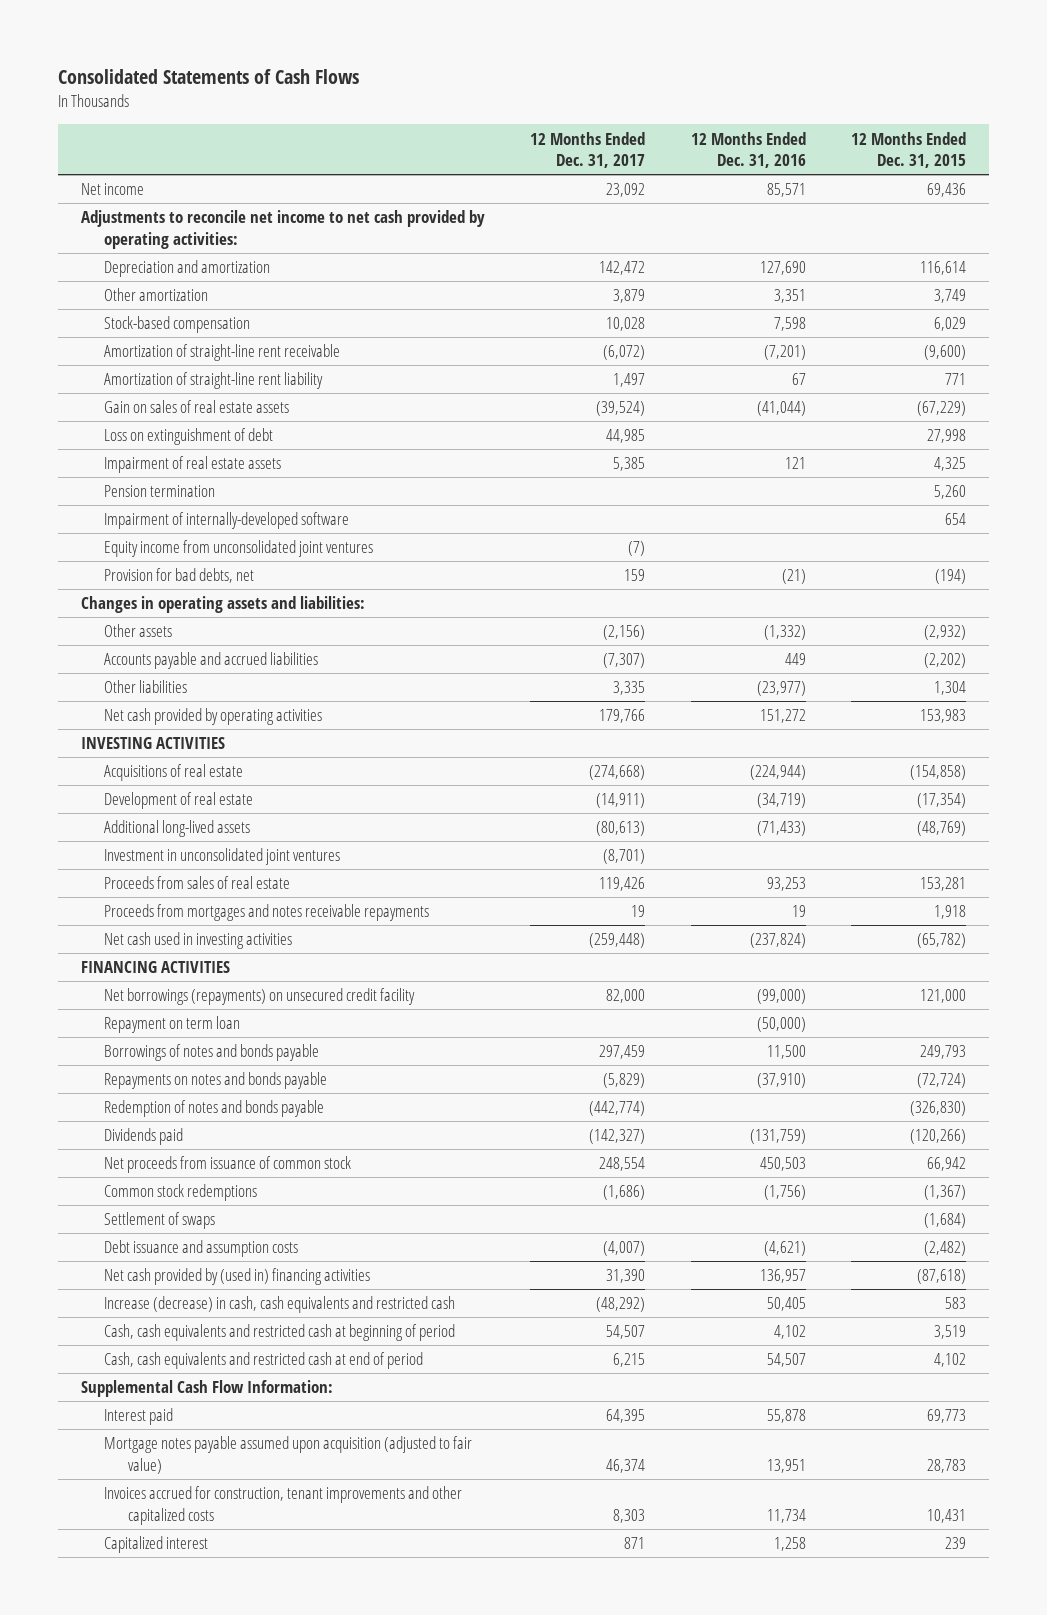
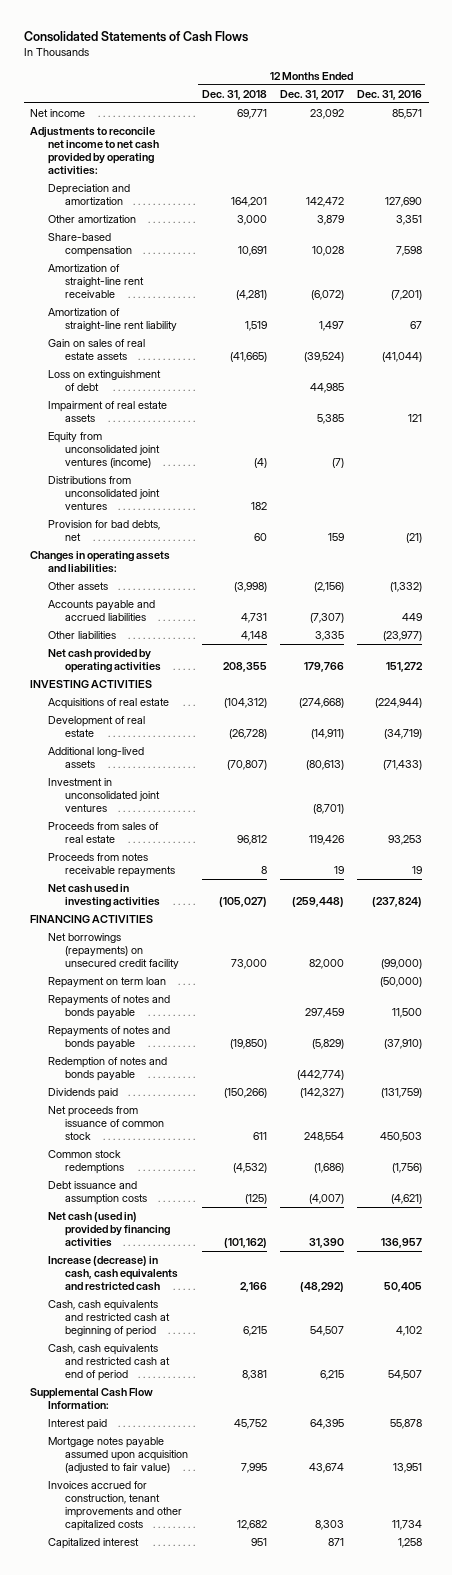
- | 12 Months Ended Dec. 31, 2017 | 12 Months Ended Dec. 31, 2016 | 12 Months Ended Dec. 31, 2015
+ | 12 Months Ended Dec. 31, 2018 | 12 Months Ended Dec. 31, 2017 | 12 Months Ended Dec. 31, 2016
- Stock-based compensation | 10,028 | 7,598 | 6,029
+ Share-based compensation | 10,691 | 10,028 | 7,598
- Pension termination | | | 5,260
- Impairment of internally-developed software | | | 654
- Equity income from unconsolidated joint ventures | (7) | |
+ Equity from unconsolidated joint ventures (income) | (4) | (7) |
+ Distributions from unconsolidated joint ventures | 182 | |
- Proceeds from mortgages and notes receivable repayments | 19 | 19 | 1,918
+ Proceeds from notes receivable repayments | 8 | 19 | 19
- Borrowings of notes and bonds payable | 297,459 | 11,500 | 249,793
- Repayments on notes and bonds payable | (5,829) | (37,910) | (72,724)
+ Repayments of notes and bonds payable | | 297,459 | 11,500
+ Repayments of notes and bonds payable | (19,850) | (5,829) | (37,910)
- Settlement of swaps | | | (1,684)
- Net cash provided by (used in) financing activities | 31,390 | 136,957 | (87,618)
+ Net cash (used in) provided by financing activities | (101,162) | 31,390 | 136,957
- Mortgage notes payable assumed upon acquisition (adjusted to fair value) | 46,374 | 13,951 | 28,783
+ Mortgage notes payable assumed upon acquisition (adjusted to fair value) | 7,995 | 43,674 | 13,951

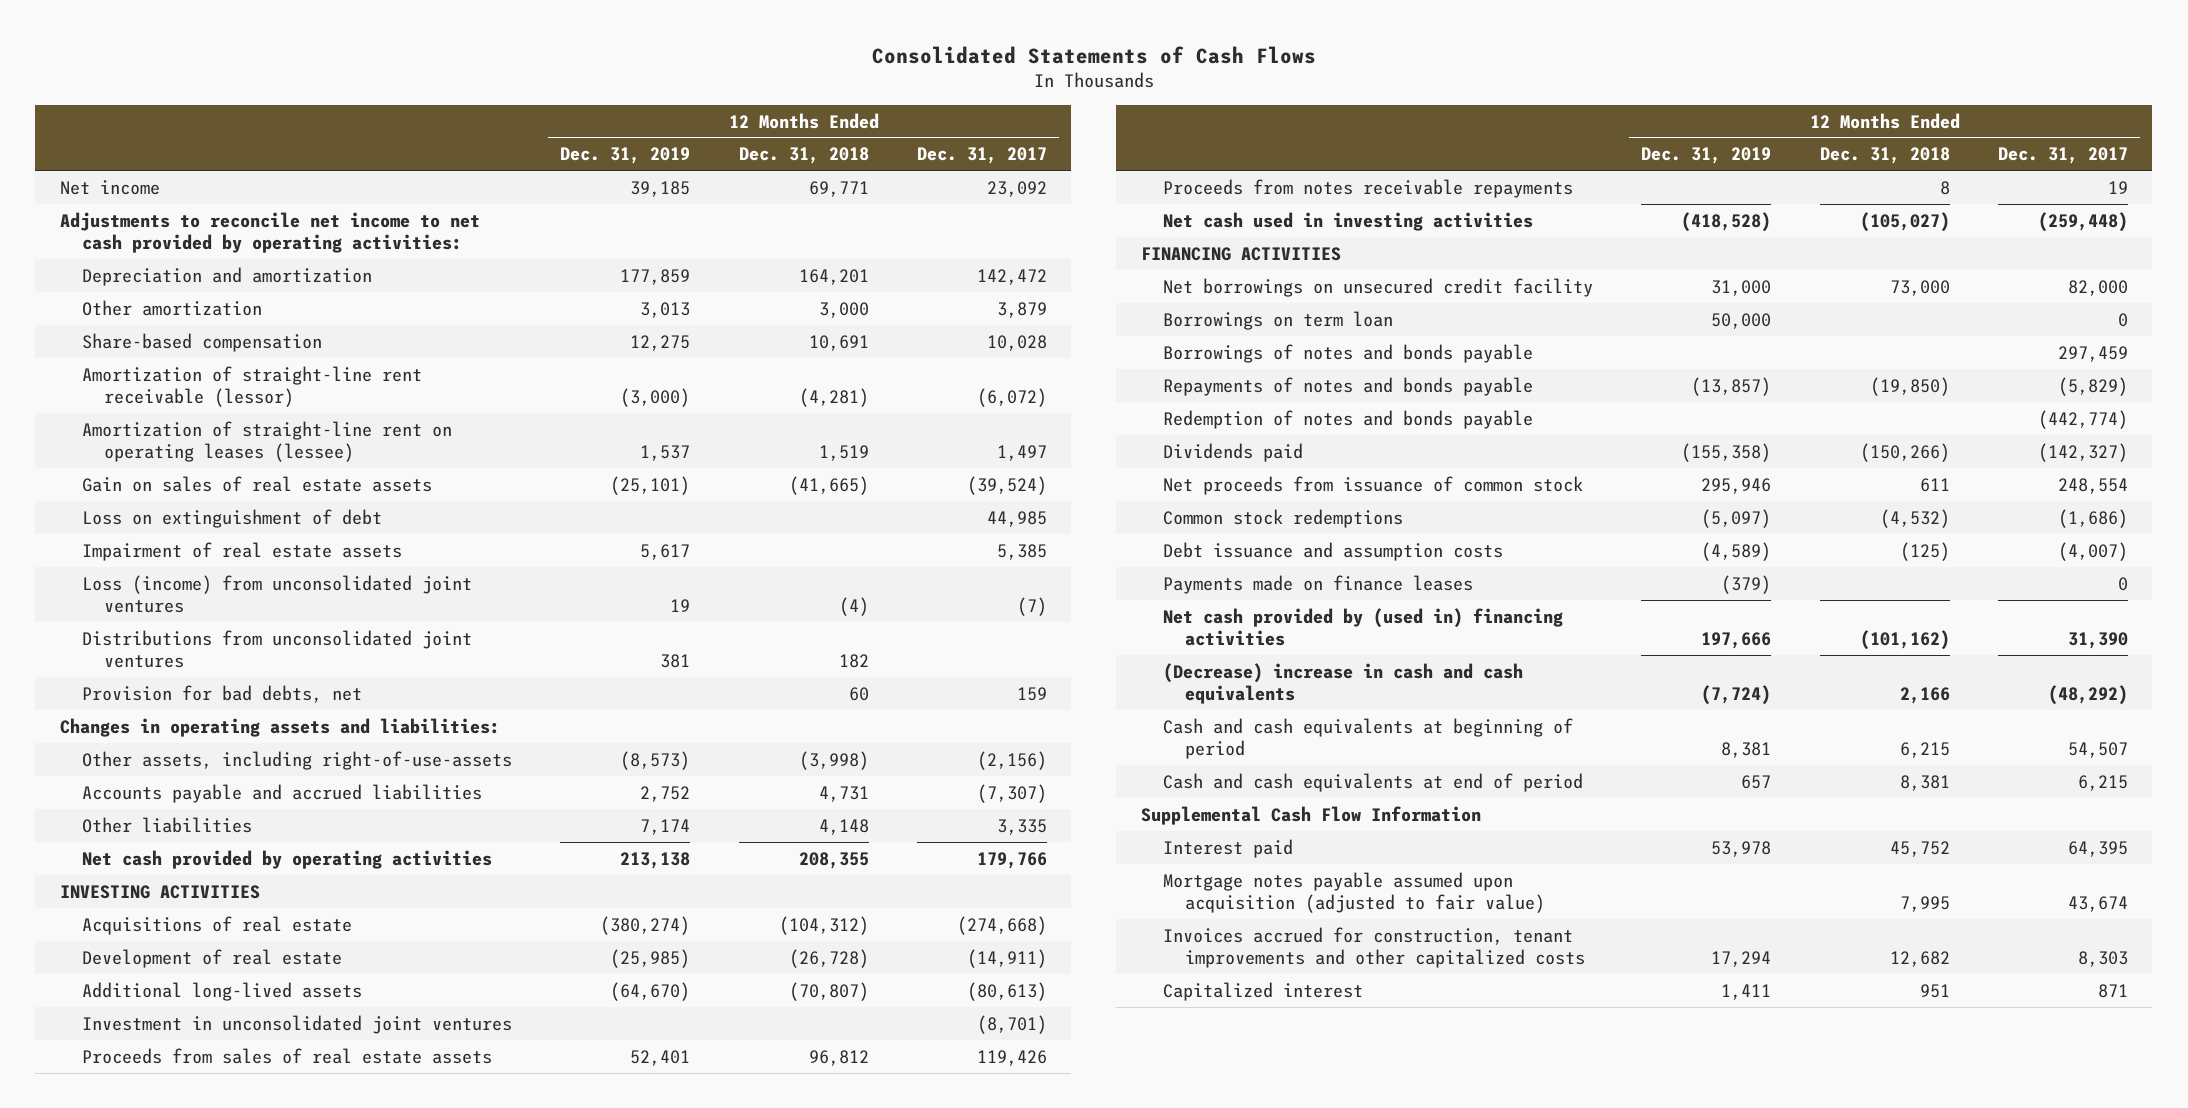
- | 12 Months Ended Dec. 31, 2018 | 12 Months Ended Dec. 31, 2017 | 12 Months Ended Dec. 31, 2016
+ | 12 Months Ended Dec. 31, 2019 | 12 Months Ended Dec. 31, 2018 | 12 Months Ended Dec. 31, 2017
- Amortization of straight-line rent receivable | (4,281) | (6,072) | (7,201)
- Amortization of straight-line rent liability | 1,519 | 1,497 | 67
+ Amortization of straight-line rent receivable (lessor) | (3,000) | (4,281) | (6,072)
+ Amortization of straight-line rent on operating leases (lessee) | 1,537 | 1,519 | 1,497
- Equity from unconsolidated joint ventures (income) | (4) | (7) |
+ Loss (income) from unconsolidated joint ventures | 19 | (4) | (7)
- Other assets | (3,998) | (2,156) | (1,332)
+ Other assets, including right-of-use-assets | (8,573) | (3,998) | (2,156)
- Proceeds from sales of real estate | 96,812 | 119,426 | 93,253
+ Proceeds from sales of real estate assets | 52,401 | 96,812 | 119,426
- Net borrowings (repayments) on unsecured credit facility | 73,000 | 82,000 | (99,000)
- Repayment on term loan | | | (50,000)
- Repayments of notes and bonds payable | | 297,459 | 11,500
+ Net borrowings on unsecured credit facility | 31,000 | 73,000 | 82,000
+ Borrowings on term loan | 50,000 | | 0
+ Borrowings of notes and bonds payable | | | 297,459
- Net cash (used in) provided by financing activities | (101,162) | 31,390 | 136,957
- Increase (decrease) in cash, cash equivalents and restricted cash | 2,166 | (48,292) | 50,405
- Cash, cash equivalents and restricted cash at beginning of period | 6,215 | 54,507 | 4,102
- Cash, cash equivalents and restricted cash at end of period | 8,381 | 6,215 | 54,507
- Supplemental Cash Flow Information:
+ Payments made on finance leases | (379) | | 0
+ Net cash provided by (used in) financing activities | 197,666 | (101,162) | 31,390
+ (Decrease) increase in cash and cash equivalents | (7,724) | 2,166 | (48,292)
+ Cash and cash equivalents at beginning of period | 8,381 | 6,215 | 54,507
+ Cash and cash equivalents at end of period | 657 | 8,381 | 6,215
+ Supplemental Cash Flow Information

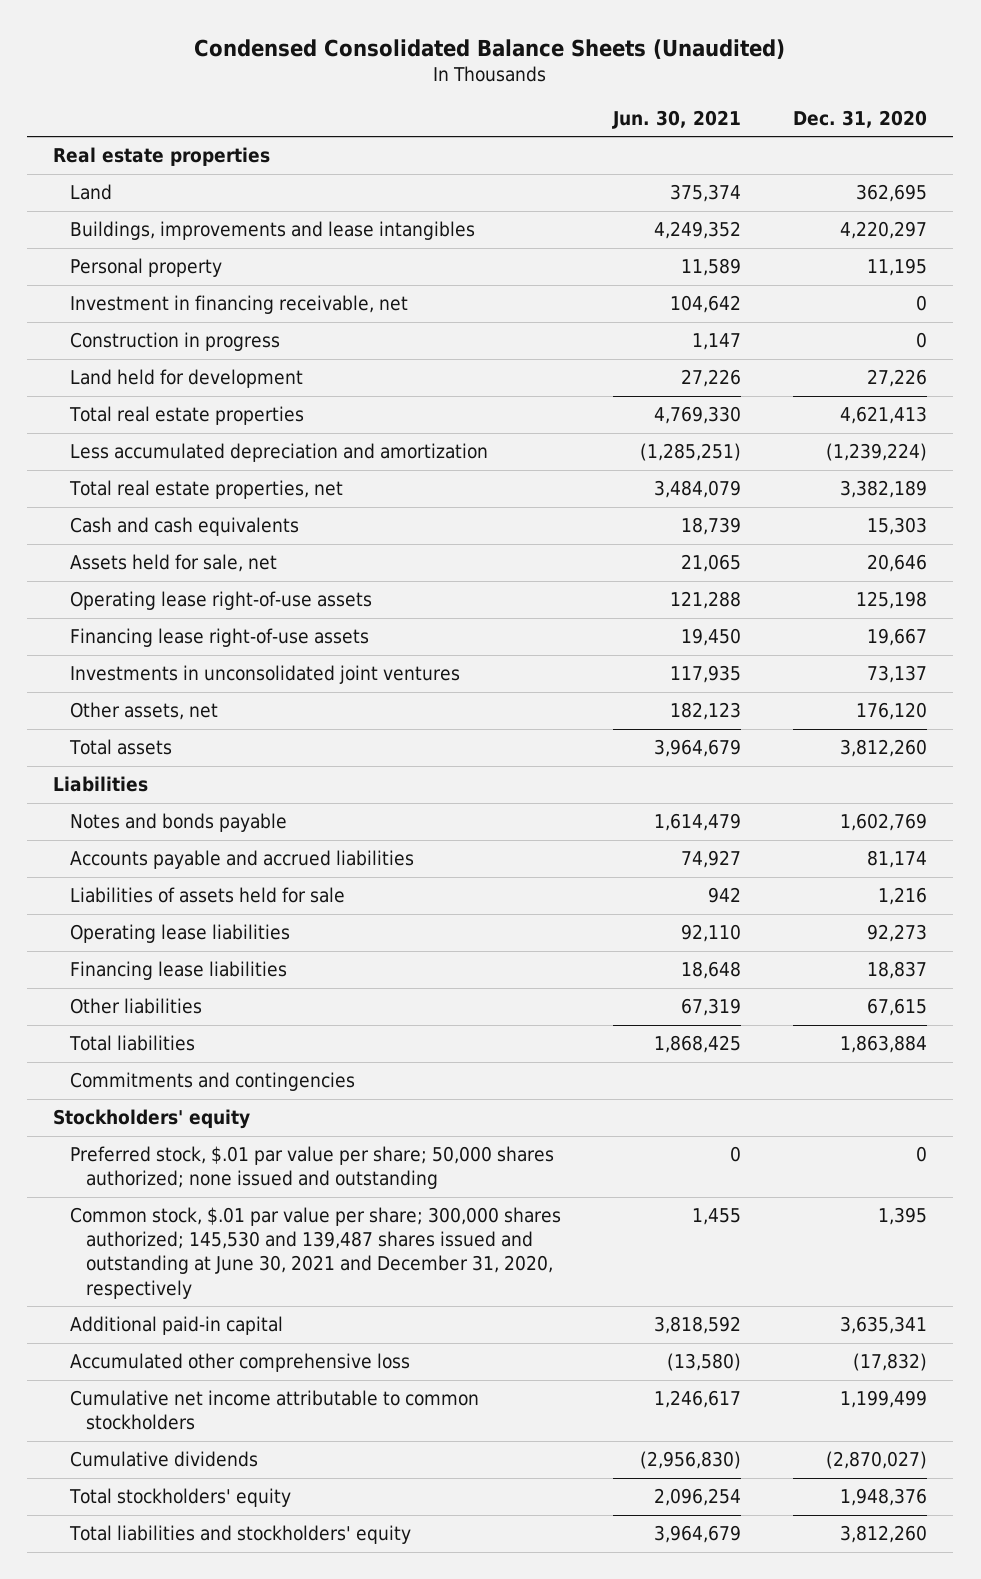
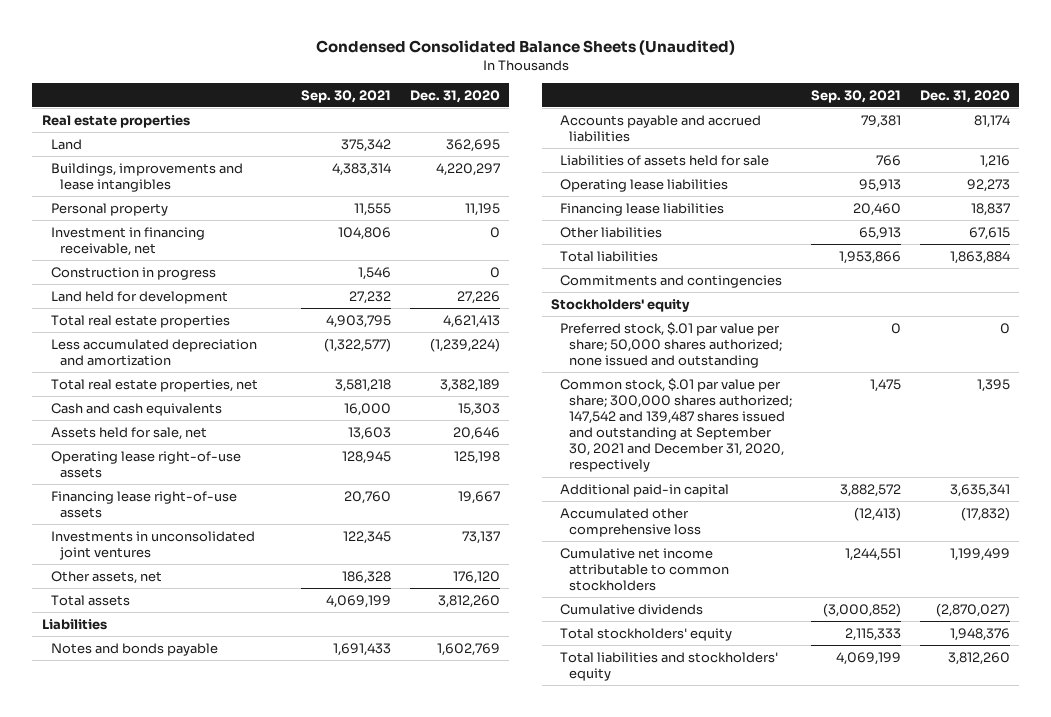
- | Jun. 30, 2021 | Dec. 31, 2020
+ | Sep. 30, 2021 | Dec. 31, 2020
- Common stock, $.01 par value per share; 300,000 shares authorized; 145,530 and 139,487 shares issued and outstanding at June 30, 2021 and December 31, 2020, respectively | 1,455 | 1,395
+ Common stock, $.01 par value per share; 300,000 shares authorized; 147,542 and 139,487 shares issued and outstanding at September 30, 2021 and December 31, 2020, respectively | 1,475 | 1,395

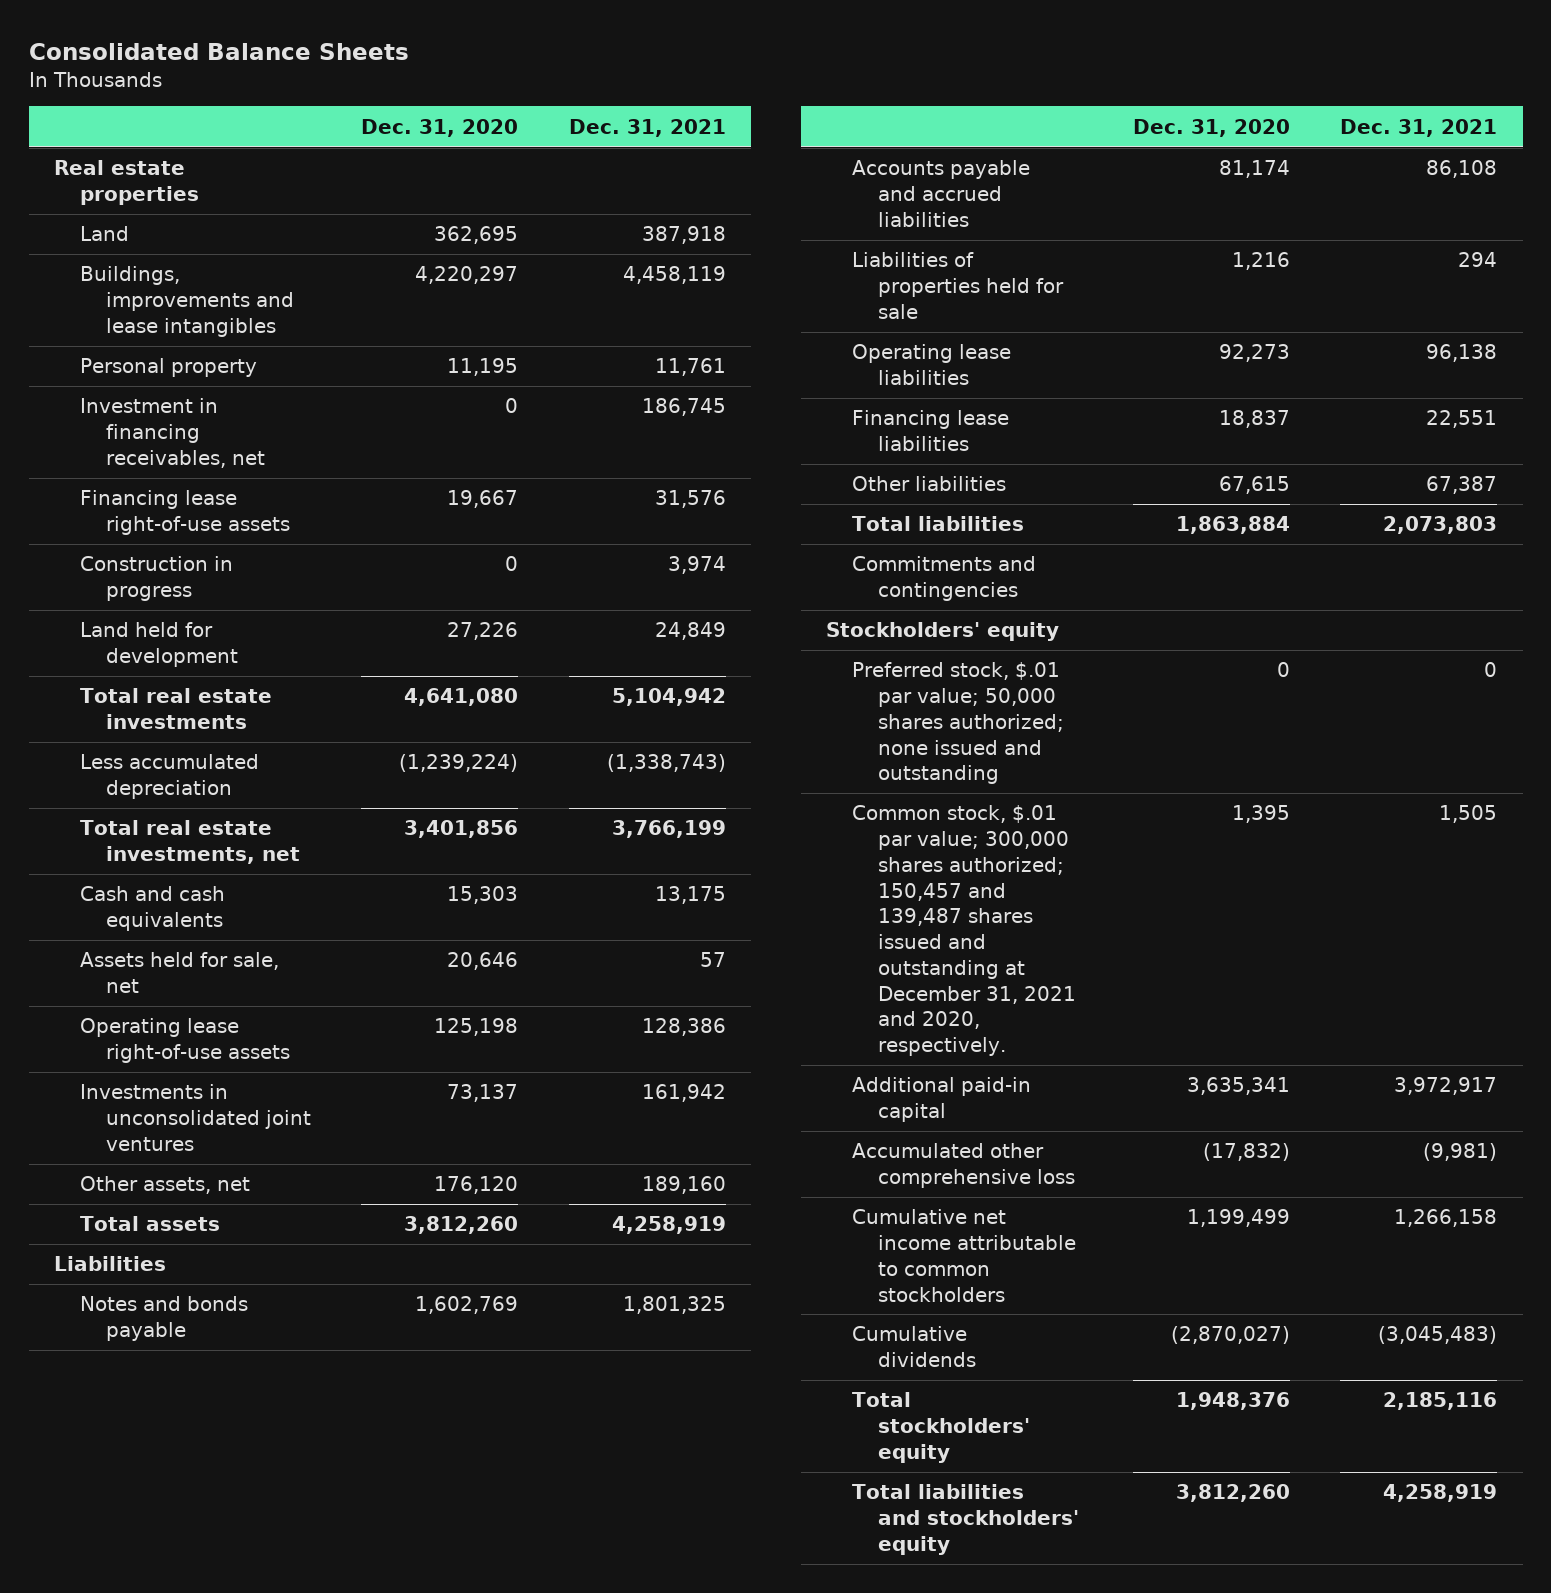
- Condensed Consolidated Balance Sheets (Unaudited)
+ Consolidated Balance Sheets
- | Sep. 30, 2021 | Dec. 31, 2020
+ | Dec. 31, 2020 | Dec. 31, 2021
- Investment in financing receivable, net | 104,806 | 0
+ Investment in financing receivables, net | 0 | 186,745
moved up: Financing lease right-of-use assets | 19,667 | 31,576
- Total real estate properties | 4,903,795 | 4,621,413
- Less accumulated depreciation and amortization | (1,322,577) | (1,239,224)
- Total real estate properties, net | 3,581,218 | 3,382,189
+ Total real estate investments | 4,641,080 | 5,104,942
+ Less accumulated depreciation | (1,239,224) | (1,338,743)
+ Total real estate investments, net | 3,401,856 | 3,766,199
- Liabilities of assets held for sale | 766 | 1,216
+ Liabilities of properties held for sale | 1,216 | 294
- Preferred stock, $.01 par value per share; 50,000 shares authorized; none issued and outstanding | 0 | 0
- Common stock, $.01 par value per share; 300,000 shares authorized; 147,542 and 139,487 shares issued and outstanding at September 30, 2021 and December 31, 2020, respectively | 1,475 | 1,395
+ Preferred stock, $.01 par value; 50,000 shares authorized; none issued and outstanding | 0 | 0
+ Common stock, $.01 par value; 300,000 shares authorized; 150,457 and 139,487 shares issued and outstanding at December 31, 2021 and 2020, respectively. | 1,395 | 1,505

